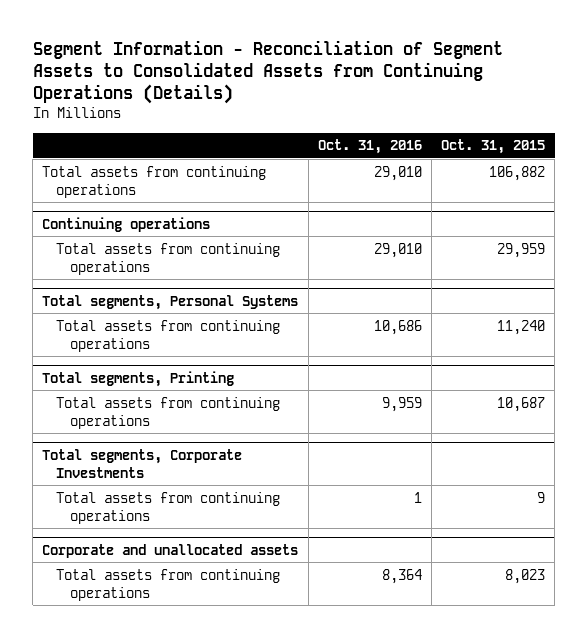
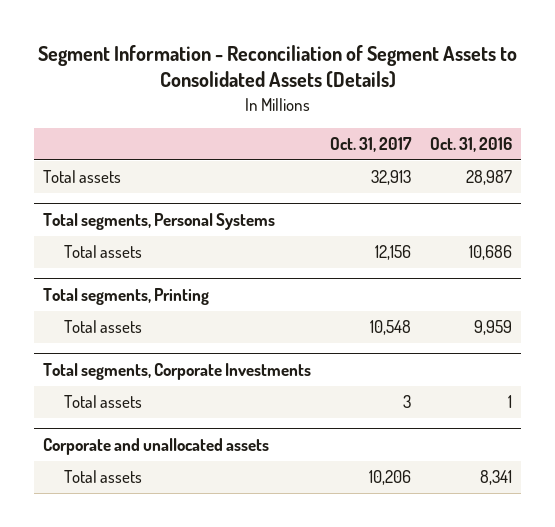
- Segment Information - Reconciliation of Segment Assets to Consolidated Assets from Continuing Operations (Details)
+ Segment Information - Reconciliation of Segment Assets to Consolidated Assets (Details)
- | Oct. 31, 2016 | Oct. 31, 2015
+ | Oct. 31, 2017 | Oct. 31, 2016
- Total assets from continuing operations | 29,010 | 106,882
- Continuing operations
- Total assets from continuing operations | 29,010 | 29,959
+ Total assets | 32,913 | 28,987
@ Total segments, Personal Systems
- Total assets from continuing operations | 10,686 | 11,240
+ Total assets | 12,156 | 10,686
@ Total segments, Printing
- Total assets from continuing operations | 9,959 | 10,687
+ Total assets | 10,548 | 9,959
@ Total segments, Corporate Investments
- Total assets from continuing operations | 1 | 9
+ Total assets | 3 | 1
@ Corporate and unallocated assets
- Total assets from continuing operations | 8,364 | 8,023
+ Total assets | 10,206 | 8,341

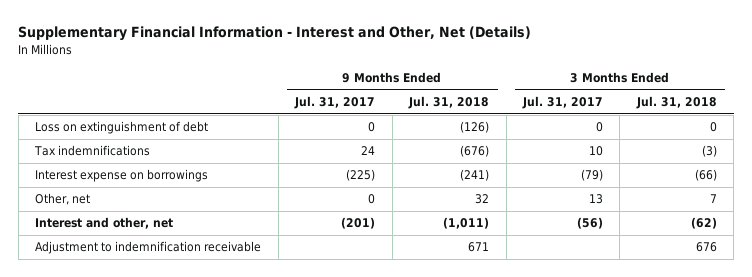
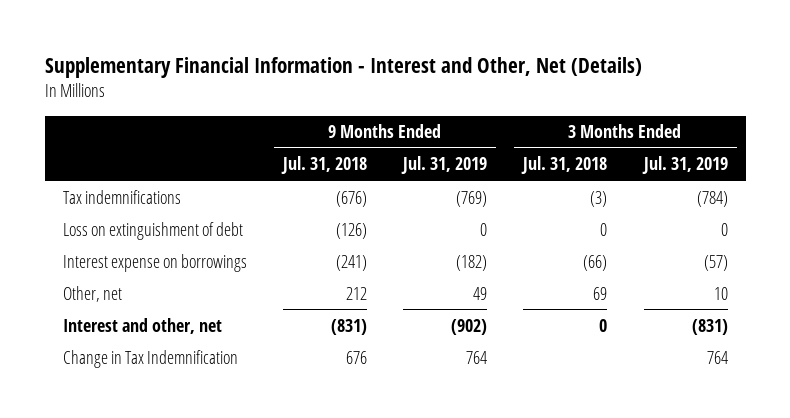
- | 9 Months Ended Jul. 31, 2017 | 9 Months Ended Jul. 31, 2018 | 3 Months Ended Jul. 31, 2017 | 3 Months Ended Jul. 31, 2018
+ | 9 Months Ended Jul. 31, 2018 | 9 Months Ended Jul. 31, 2019 | 3 Months Ended Jul. 31, 2018 | 3 Months Ended Jul. 31, 2019
moved down: Loss on extinguishment of debt | (126) | 0 | 0 | 0
- Other, net | 0 | 32 | 13 | 7
- Interest and other, net | (201) | (1,011) | (56) | (62)
- Adjustment to indemnification receivable | | 671 | | 676
+ Other, net | 212 | 49 | 69 | 10
+ Interest and other, net | (831) | (902) | 0 | (831)
+ Change in Tax Indemnification | 676 | 764 | | 764

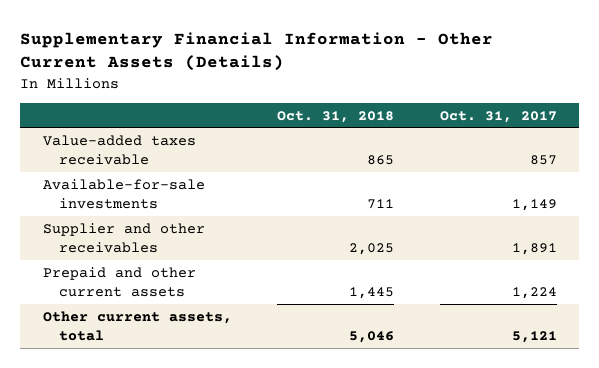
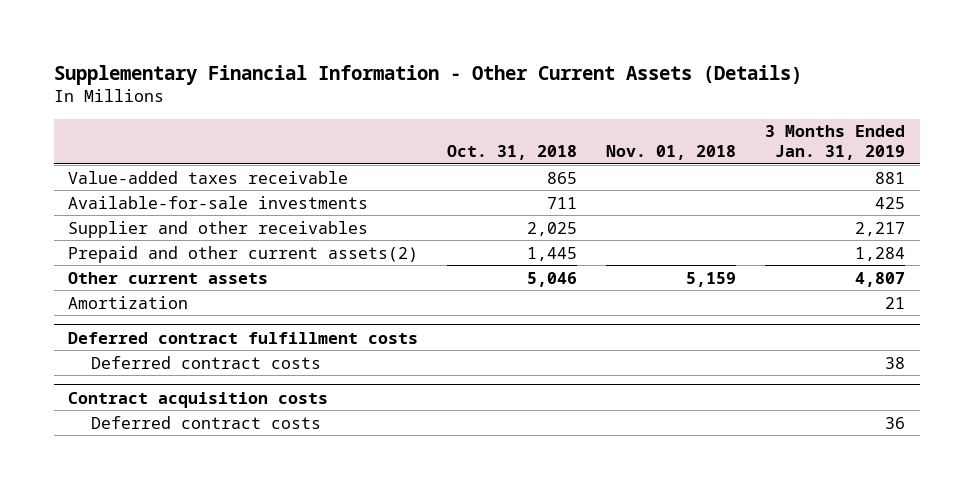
- | Oct. 31, 2018 | Oct. 31, 2017
+ | Oct. 31, 2018 | Nov. 01, 2018 | 3 Months Ended Jan. 31, 2019
- Prepaid and other current assets | 1,445 | 1,224
- Other current assets, total | 5,046 | 5,121
+ Prepaid and other current assets(2) | 1,445 | | 1,284
+ Other current assets | 5,046 | 5,159 | 4,807
+ Amortization | | | 21
+ Deferred contract fulfillment costs
+ Deferred contract costs | | | 38
+ Contract acquisition costs
+ Deferred contract costs | | | 36

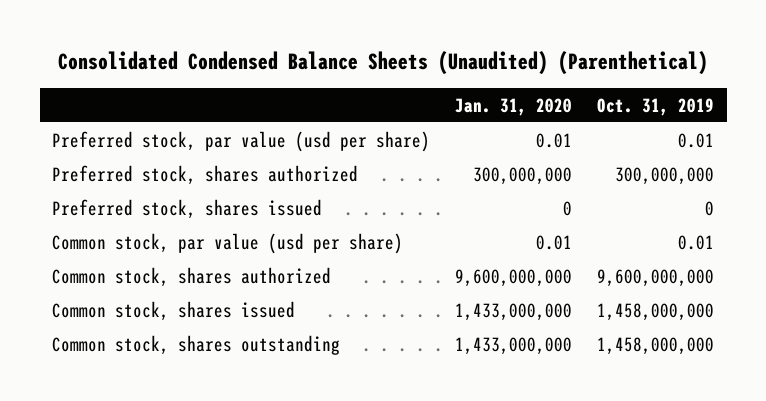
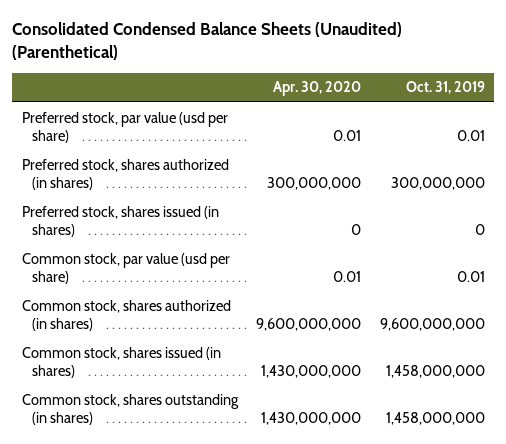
- | Jan. 31, 2020 | Oct. 31, 2019
+ | Apr. 30, 2020 | Oct. 31, 2019
- Preferred stock, shares authorized | 300,000,000 | 300,000,000
- Preferred stock, shares issued | 0 | 0
+ Preferred stock, shares authorized (in shares) | 300,000,000 | 300,000,000
+ Preferred stock, shares issued (in shares) | 0 | 0
- Common stock, shares authorized | 9,600,000,000 | 9,600,000,000
- Common stock, shares issued | 1,433,000,000 | 1,458,000,000
- Common stock, shares outstanding | 1,433,000,000 | 1,458,000,000
+ Common stock, shares authorized (in shares) | 9,600,000,000 | 9,600,000,000
+ Common stock, shares issued (in shares) | 1,430,000,000 | 1,458,000,000
+ Common stock, shares outstanding (in shares) | 1,430,000,000 | 1,458,000,000

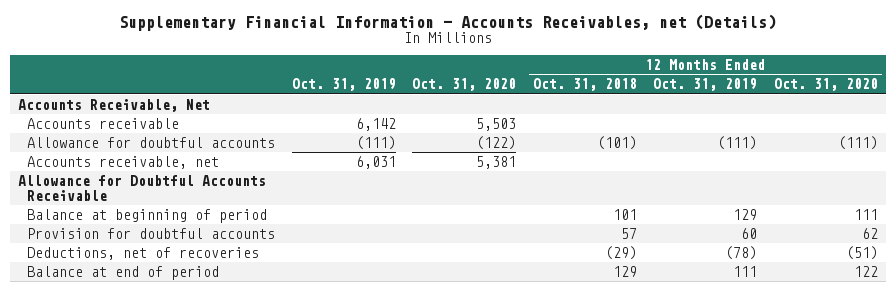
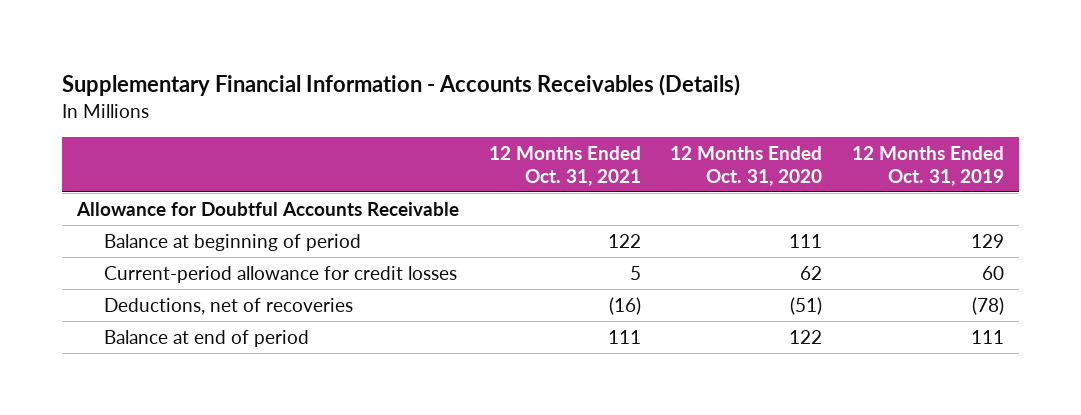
- Supplementary Financial Information - Accounts Receivables, net (Details)
+ Supplementary Financial Information - Accounts Receivables (Details)
- | Oct. 31, 2019 | Oct. 31, 2020 | 12 Months Ended Oct. 31, 2018 | 12 Months Ended Oct. 31, 2019 | 12 Months Ended Oct. 31, 2020
+ | 12 Months Ended Oct. 31, 2021 | 12 Months Ended Oct. 31, 2020 | 12 Months Ended Oct. 31, 2019
- Accounts Receivable, Net
- Accounts receivable | 6,142 | 5,503 | | |
- Allowance for doubtful accounts | (111) | (122) | (101) | (111) | (111)
- Accounts receivable, net | 6,031 | 5,381 | | |
- Provision for doubtful accounts | | | 57 | 60 | 62
+ Current-period allowance for credit losses | 5 | 62 | 60

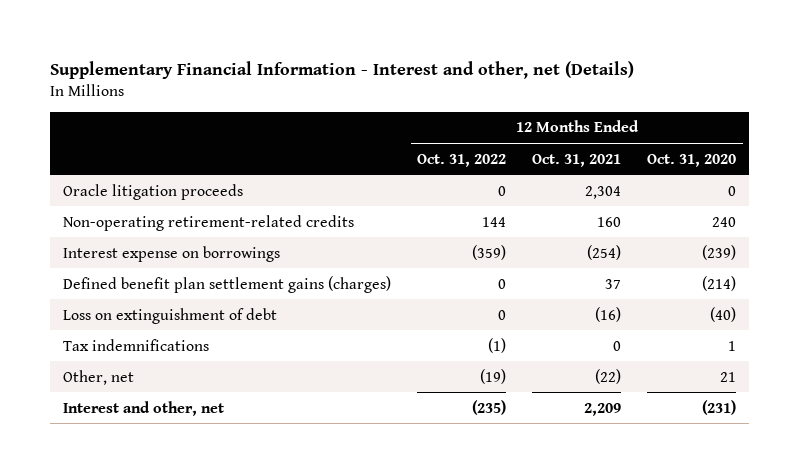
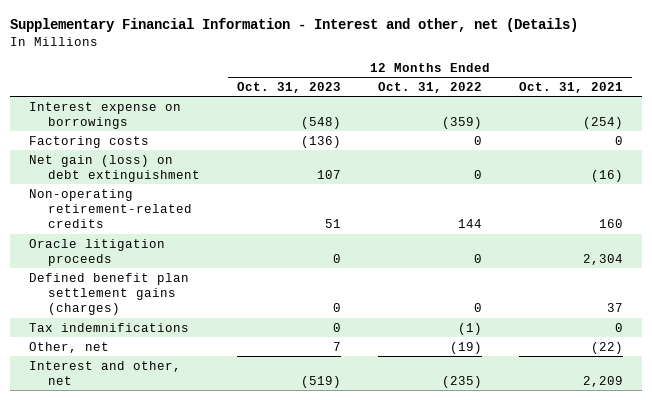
- | 12 Months Ended Oct. 31, 2022 | 12 Months Ended Oct. 31, 2021 | 12 Months Ended Oct. 31, 2020
+ | 12 Months Ended Oct. 31, 2023 | 12 Months Ended Oct. 31, 2022 | 12 Months Ended Oct. 31, 2021
+ Factoring costs | (136) | 0 | 0
+ Net gain (loss) on debt extinguishment | 107 | 0 | (16)
moved down: Non-operating retirement-related credits | 51 | 144 | 160
moved down: Oracle litigation proceeds | 0 | 0 | 2,304
- Loss on extinguishment of debt | 0 | (16) | (40)

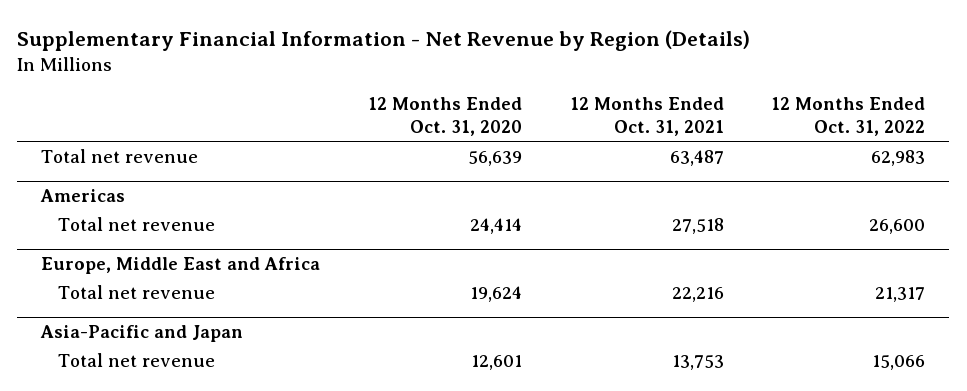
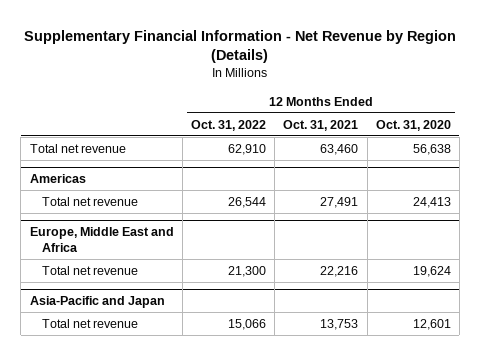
- | 12 Months Ended Oct. 31, 2020 | 12 Months Ended Oct. 31, 2021 | 12 Months Ended Oct. 31, 2022
+ | 12 Months Ended Oct. 31, 2022 | 12 Months Ended Oct. 31, 2021 | 12 Months Ended Oct. 31, 2020
- Total net revenue | 56,639 | 63,487 | 62,983
+ Total net revenue | 62,910 | 63,460 | 56,638
@ Americas
- Total net revenue | 24,414 | 27,518 | 26,600
+ Total net revenue | 26,544 | 27,491 | 24,413
@ Europe, Middle East and Africa
- Total net revenue | 19,624 | 22,216 | 21,317
+ Total net revenue | 21,300 | 22,216 | 19,624

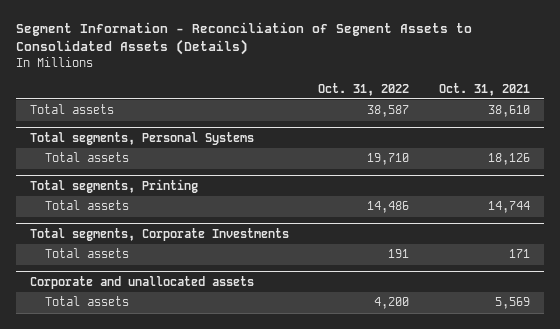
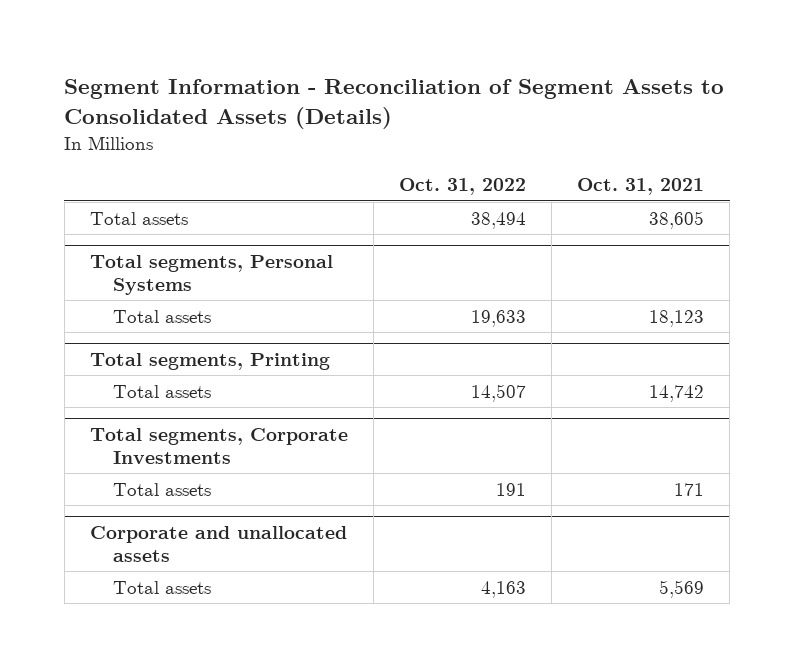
- Total assets | 38,587 | 38,610
+ Total assets | 38,494 | 38,605
@ Total segments, Personal Systems
- Total assets | 19,710 | 18,126
+ Total assets | 19,633 | 18,123
@ Total segments, Printing
- Total assets | 14,486 | 14,744
+ Total assets | 14,507 | 14,742
@ Corporate and unallocated assets
- Total assets | 4,200 | 5,569
+ Total assets | 4,163 | 5,569

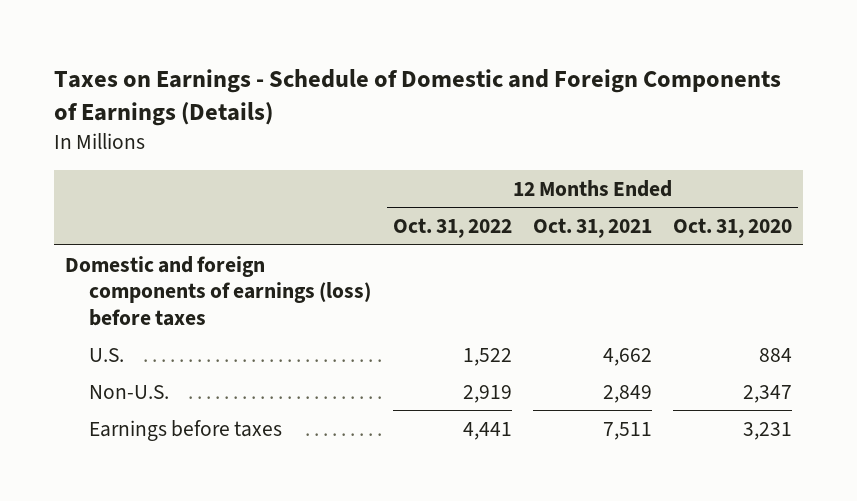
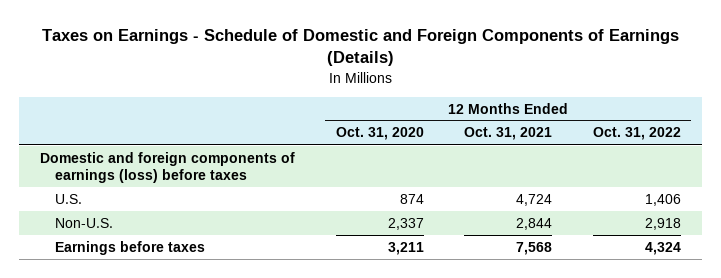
- | 12 Months Ended Oct. 31, 2022 | 12 Months Ended Oct. 31, 2021 | 12 Months Ended Oct. 31, 2020
+ | 12 Months Ended Oct. 31, 2020 | 12 Months Ended Oct. 31, 2021 | 12 Months Ended Oct. 31, 2022
- U.S. | 1,522 | 4,662 | 884
- Non-U.S. | 2,919 | 2,849 | 2,347
- Earnings before taxes | 4,441 | 7,511 | 3,231
+ U.S. | 874 | 4,724 | 1,406
+ Non-U.S. | 2,337 | 2,844 | 2,918
+ Earnings before taxes | 3,211 | 7,568 | 4,324

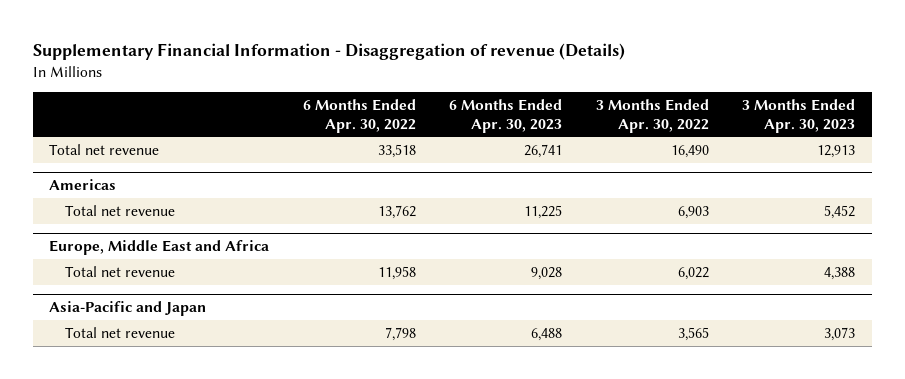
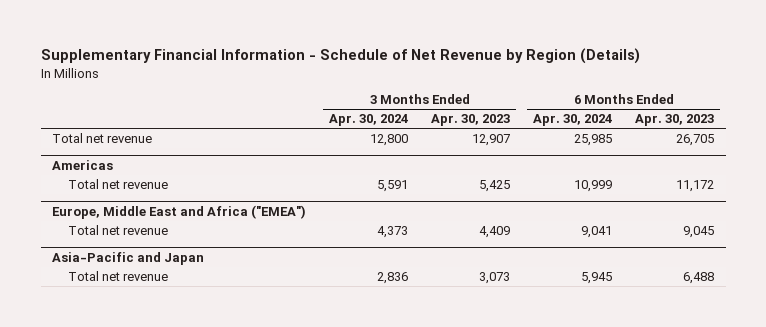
- Supplementary Financial Information - Disaggregation of revenue (Details)
+ Supplementary Financial Information - Schedule of Net Revenue by Region (Details)
- | 6 Months Ended Apr. 30, 2022 | 6 Months Ended Apr. 30, 2023 | 3 Months Ended Apr. 30, 2022 | 3 Months Ended Apr. 30, 2023
+ | 3 Months Ended Apr. 30, 2024 | 3 Months Ended Apr. 30, 2023 | 6 Months Ended Apr. 30, 2024 | 6 Months Ended Apr. 30, 2023
- Total net revenue | 33,518 | 26,741 | 16,490 | 12,913
+ Total net revenue | 12,800 | 12,907 | 25,985 | 26,705
@ Americas
- Total net revenue | 13,762 | 11,225 | 6,903 | 5,452
- Europe, Middle East and Africa
- Total net revenue | 11,958 | 9,028 | 6,022 | 4,388
@ Americas
+ Total net revenue | 5,591 | 5,425 | 10,999 | 11,172
+ Europe, Middle East and Africa ("EMEA")
+ Total net revenue | 4,373 | 4,409 | 9,041 | 9,045

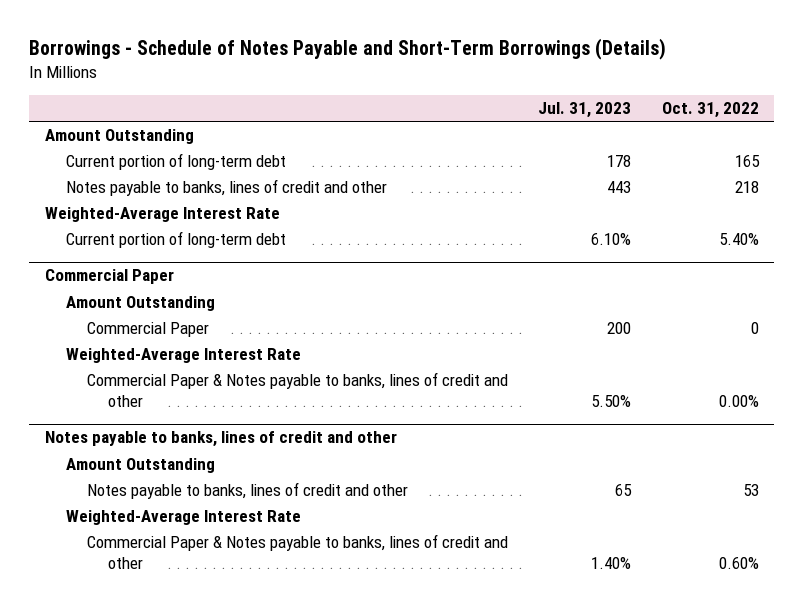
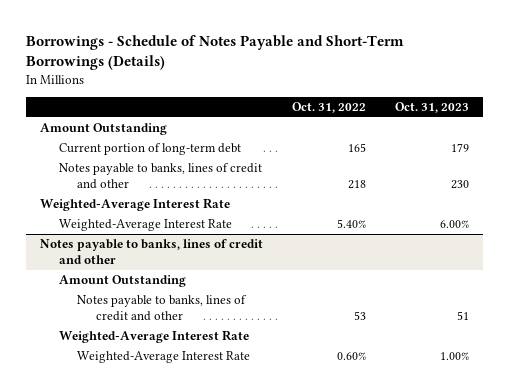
- | Jul. 31, 2023 | Oct. 31, 2022
+ | Oct. 31, 2022 | Oct. 31, 2023
- Current portion of long-term debt | 6.10% | 5.40%
- Commercial Paper
- Amount Outstanding
- Commercial Paper | 200 | 0
- Weighted-Average Interest Rate
- Commercial Paper & Notes payable to banks, lines of credit and other | 5.50% | 0.00%
+ Weighted-Average Interest Rate | 5.40% | 6.00%
@ Notes payable to banks, lines of credit and other
- Commercial Paper & Notes payable to banks, lines of credit and other | 1.40% | 0.60%
+ Weighted-Average Interest Rate | 0.60% | 1.00%

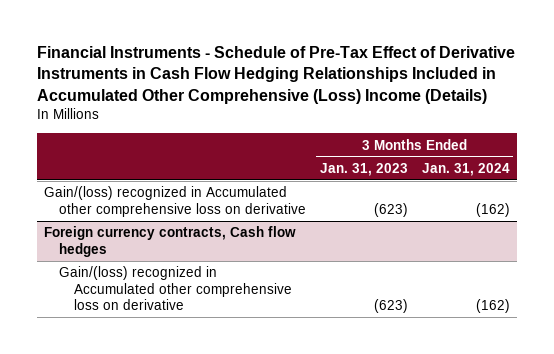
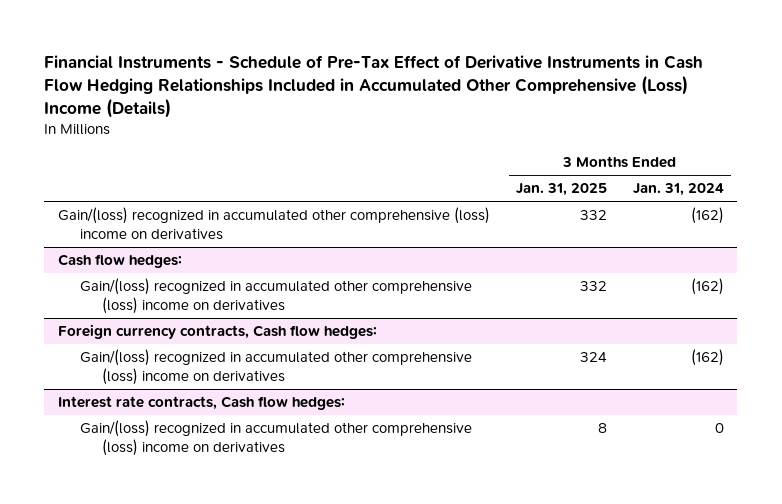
- | 3 Months Ended Jan. 31, 2023 | 3 Months Ended Jan. 31, 2024
+ | 3 Months Ended Jan. 31, 2025 | 3 Months Ended Jan. 31, 2024
- Gain/(loss) recognized in Accumulated other comprehensive loss on derivative | (623) | (162)
- Foreign currency contracts, Cash flow hedges
- Gain/(loss) recognized in Accumulated other comprehensive loss on derivative | (623) | (162)
+ Gain/(loss) recognized in accumulated other comprehensive (loss) income on derivatives | 332 | (162)
+ Cash flow hedges:
+ Gain/(loss) recognized in accumulated other comprehensive (loss) income on derivatives | 332 | (162)
+ Foreign currency contracts, Cash flow hedges:
+ Gain/(loss) recognized in accumulated other comprehensive (loss) income on derivatives | 324 | (162)
+ Interest rate contracts, Cash flow hedges:
+ Gain/(loss) recognized in accumulated other comprehensive (loss) income on derivatives | 8 | 0

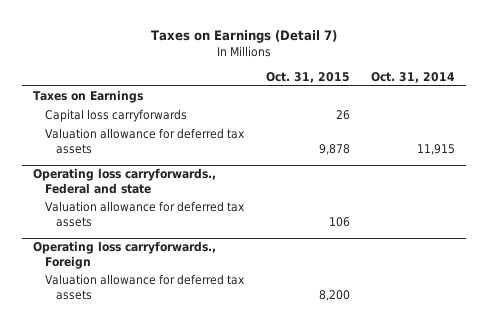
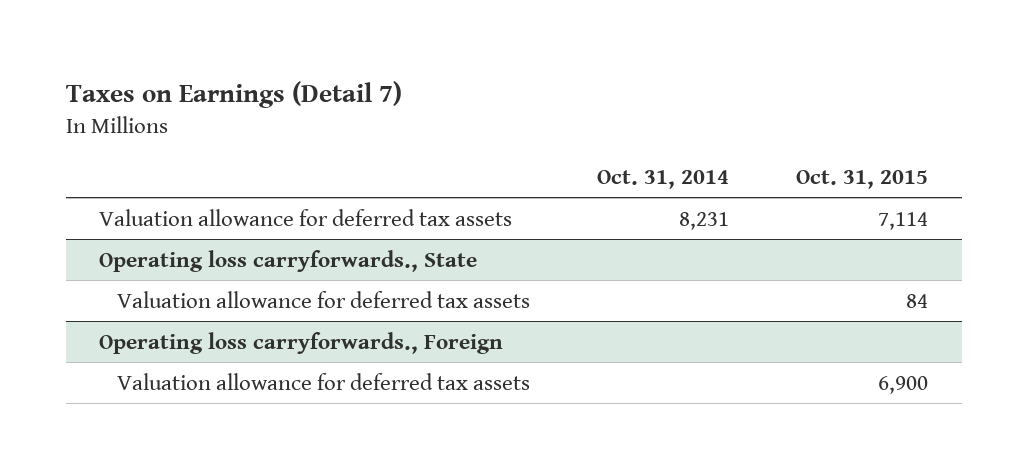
- | Oct. 31, 2015 | Oct. 31, 2014
+ | Oct. 31, 2014 | Oct. 31, 2015
- Taxes on Earnings
- Capital loss carryforwards | 26 |
- Valuation allowance for deferred tax assets | 9,878 | 11,915
- Operating loss carryforwards., Federal and state
- Valuation allowance for deferred tax assets | 106 |
+ Valuation allowance for deferred tax assets | 8,231 | 7,114
+ Operating loss carryforwards., State
+ Valuation allowance for deferred tax assets | | 84
@ Operating loss carryforwards., Foreign
- Valuation allowance for deferred tax assets | 8,200 |
+ Valuation allowance for deferred tax assets | | 6,900

